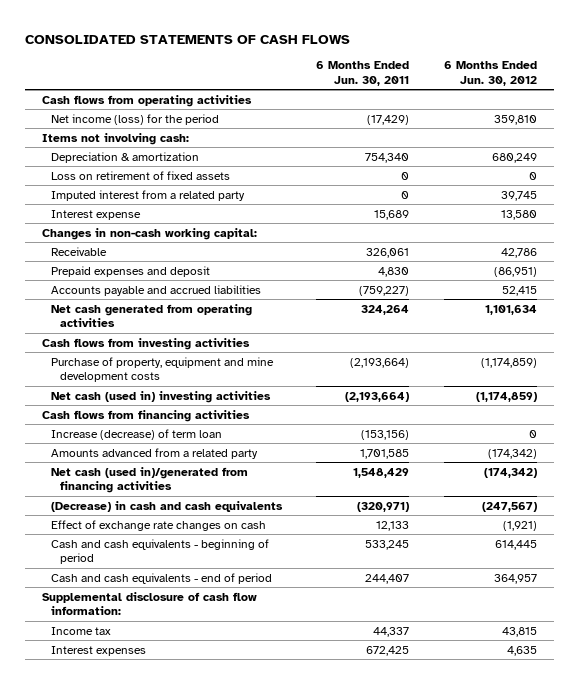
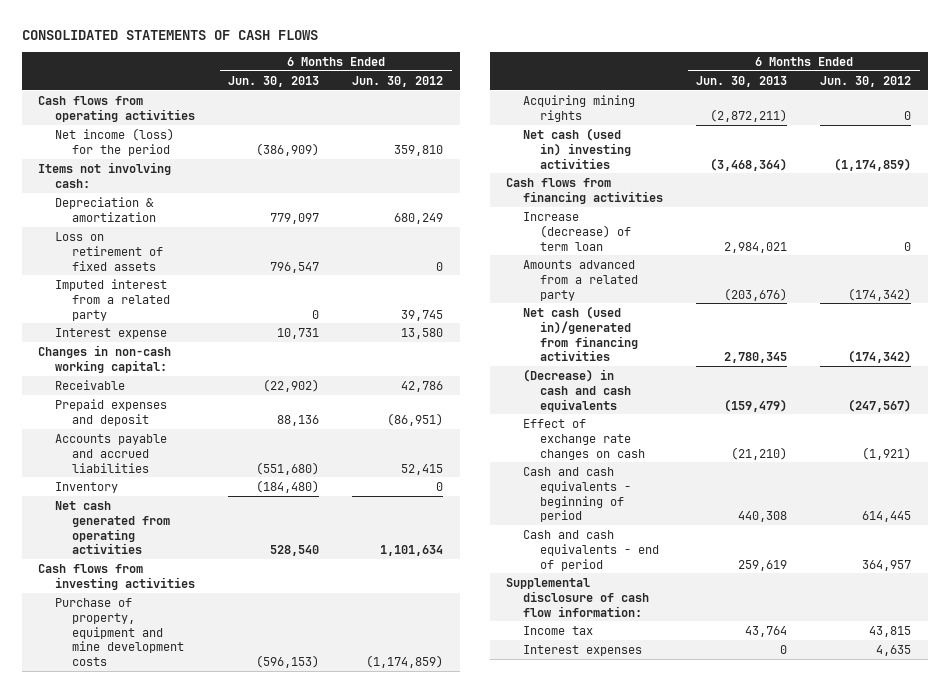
- | 6 Months Ended Jun. 30, 2011 | 6 Months Ended Jun. 30, 2012
+ | 6 Months Ended Jun. 30, 2013 | 6 Months Ended Jun. 30, 2012
+ Inventory | (184,480) | 0
+ Acquiring mining rights | (2,872,211) | 0

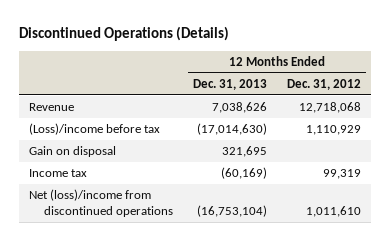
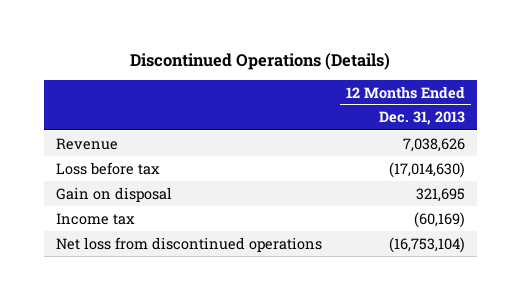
- | 12 Months Ended Dec. 31, 2013 | 12 Months Ended Dec. 31, 2012
+ | 12 Months Ended Dec. 31, 2013
- (Loss)/income before tax | (17,014,630) | 1,110,929
+ Loss before tax | (17,014,630)
- Net (loss)/income from discontinued operations | (16,753,104) | 1,011,610
+ Net loss from discontinued operations | (16,753,104)

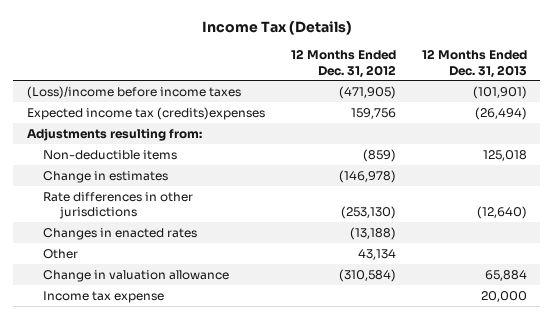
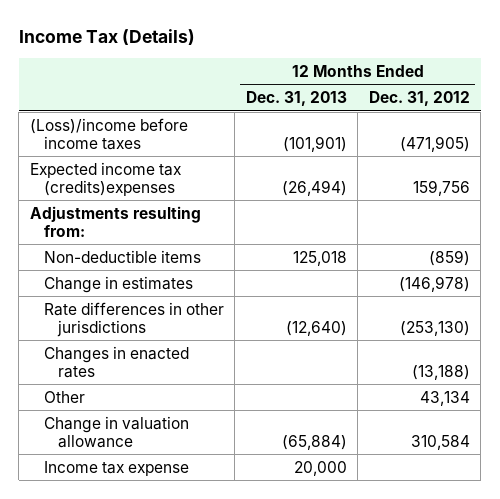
- | 12 Months Ended Dec. 31, 2012 | 12 Months Ended Dec. 31, 2013
+ | 12 Months Ended Dec. 31, 2013 | 12 Months Ended Dec. 31, 2012
- Change in valuation allowance | (310,584) | 65,884
+ Change in valuation allowance | (65,884) | 310,584

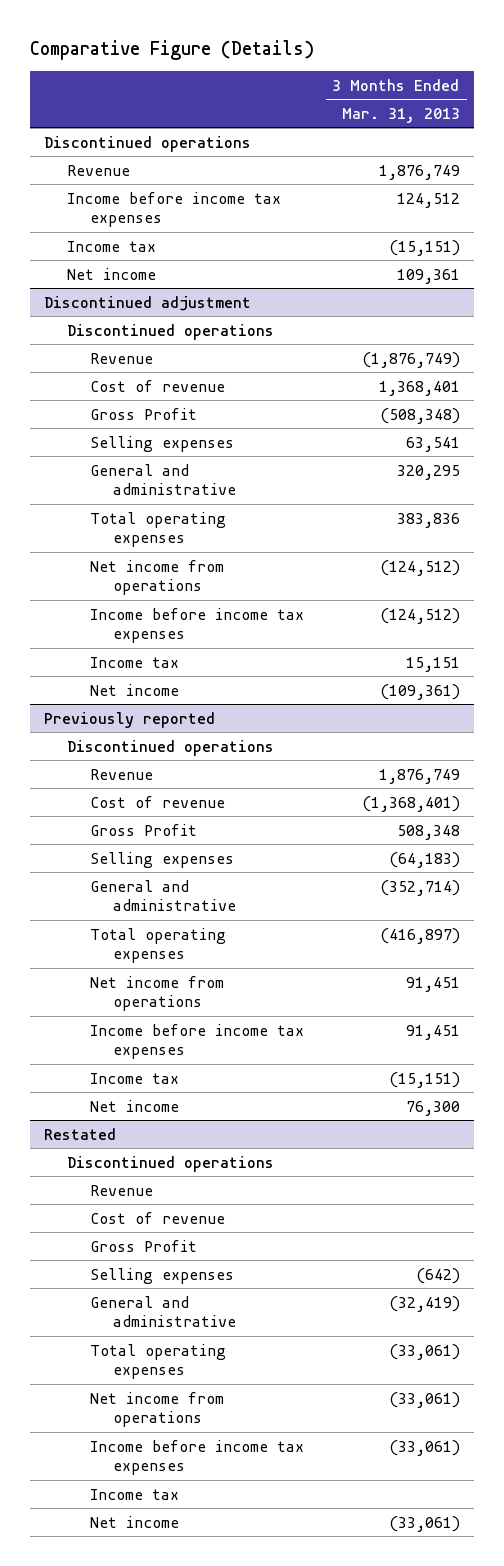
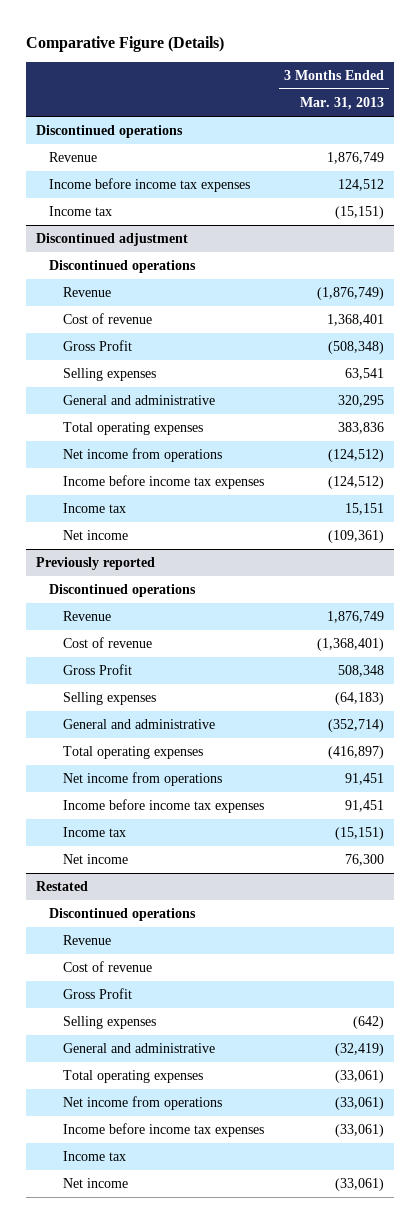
- Net income | 109,361

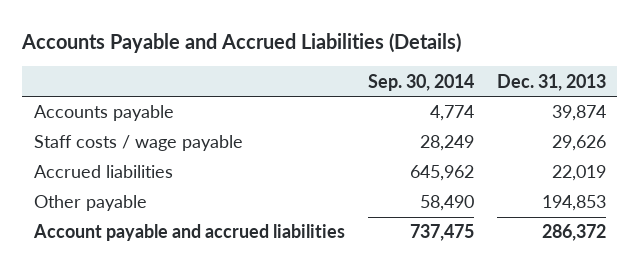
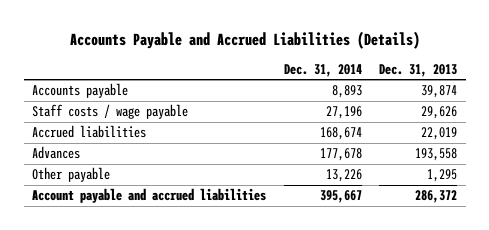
- | Sep. 30, 2014 | Dec. 31, 2013
+ | Dec. 31, 2014 | Dec. 31, 2013
- Other payable | 58,490 | 194,853
+ Advances | 177,678 | 193,558
+ Other payable | 13,226 | 1,295

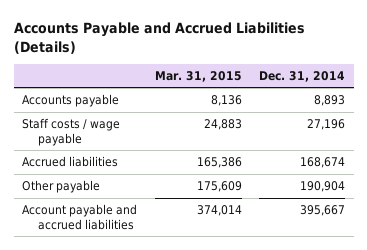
- | Dec. 31, 2014 | Dec. 31, 2013
+ | Mar. 31, 2015 | Dec. 31, 2014
- Advances | 177,678 | 193,558
- Other payable | 13,226 | 1,295
+ Other payable | 175,609 | 190,904

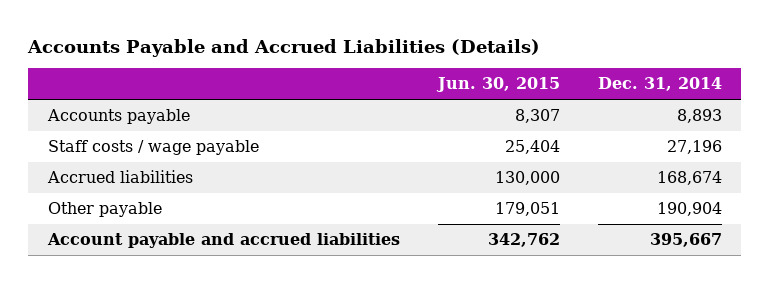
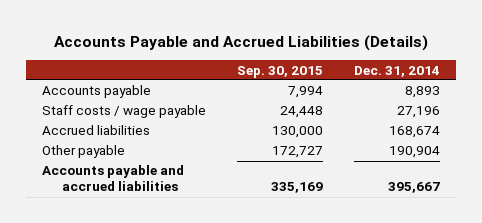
- | Jun. 30, 2015 | Dec. 31, 2014
+ | Sep. 30, 2015 | Dec. 31, 2014
- Account payable and accrued liabilities | 342,762 | 395,667
+ Accounts payable and accrued liabilities | 335,169 | 395,667

